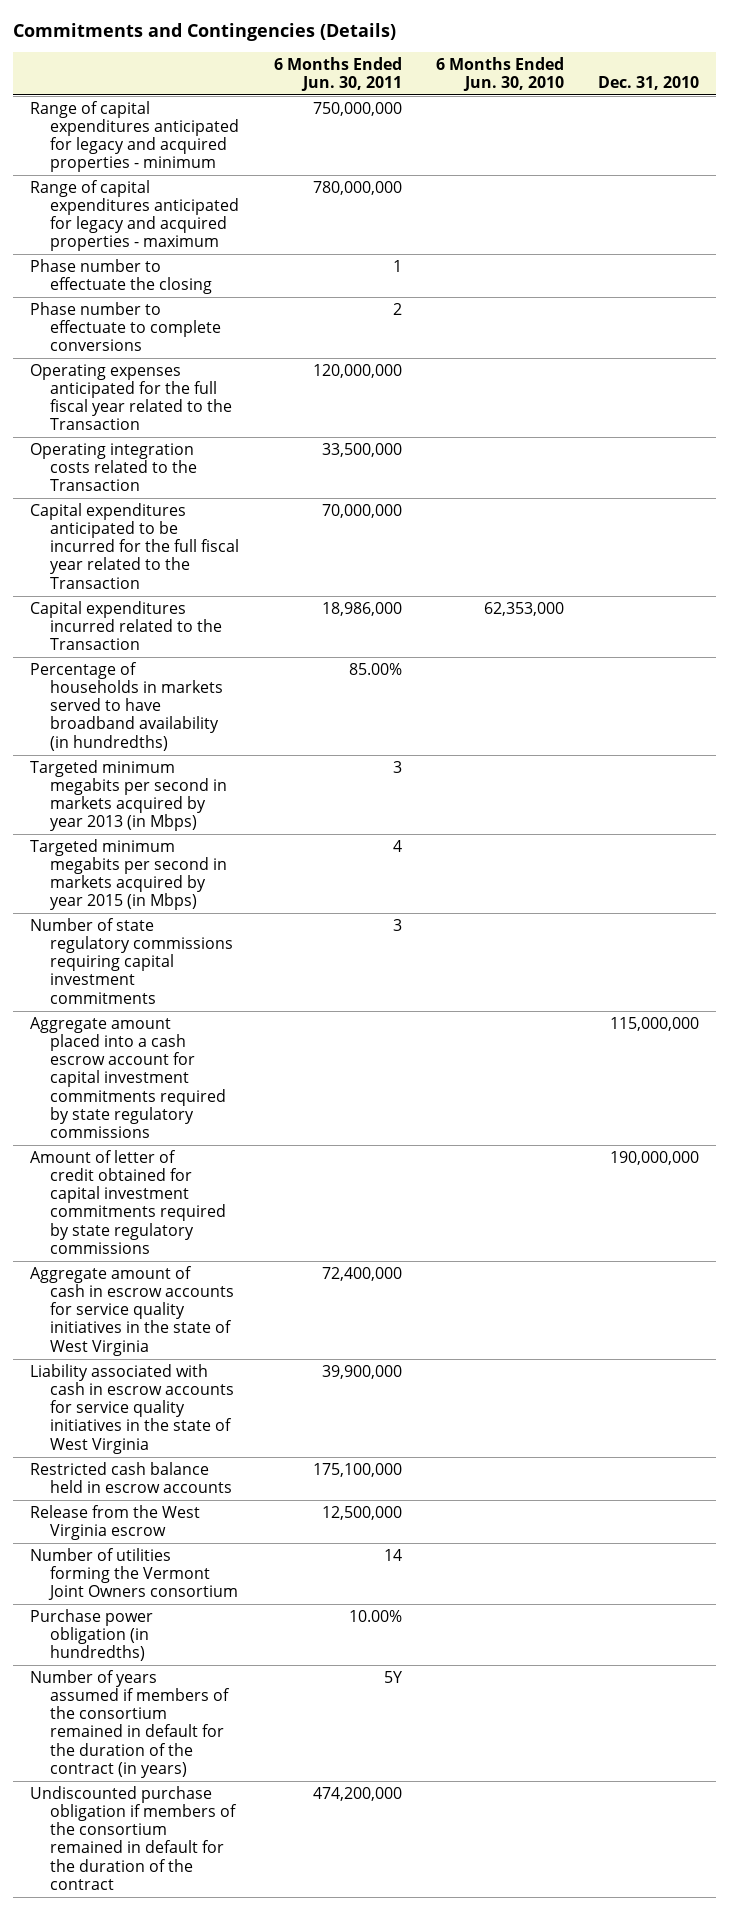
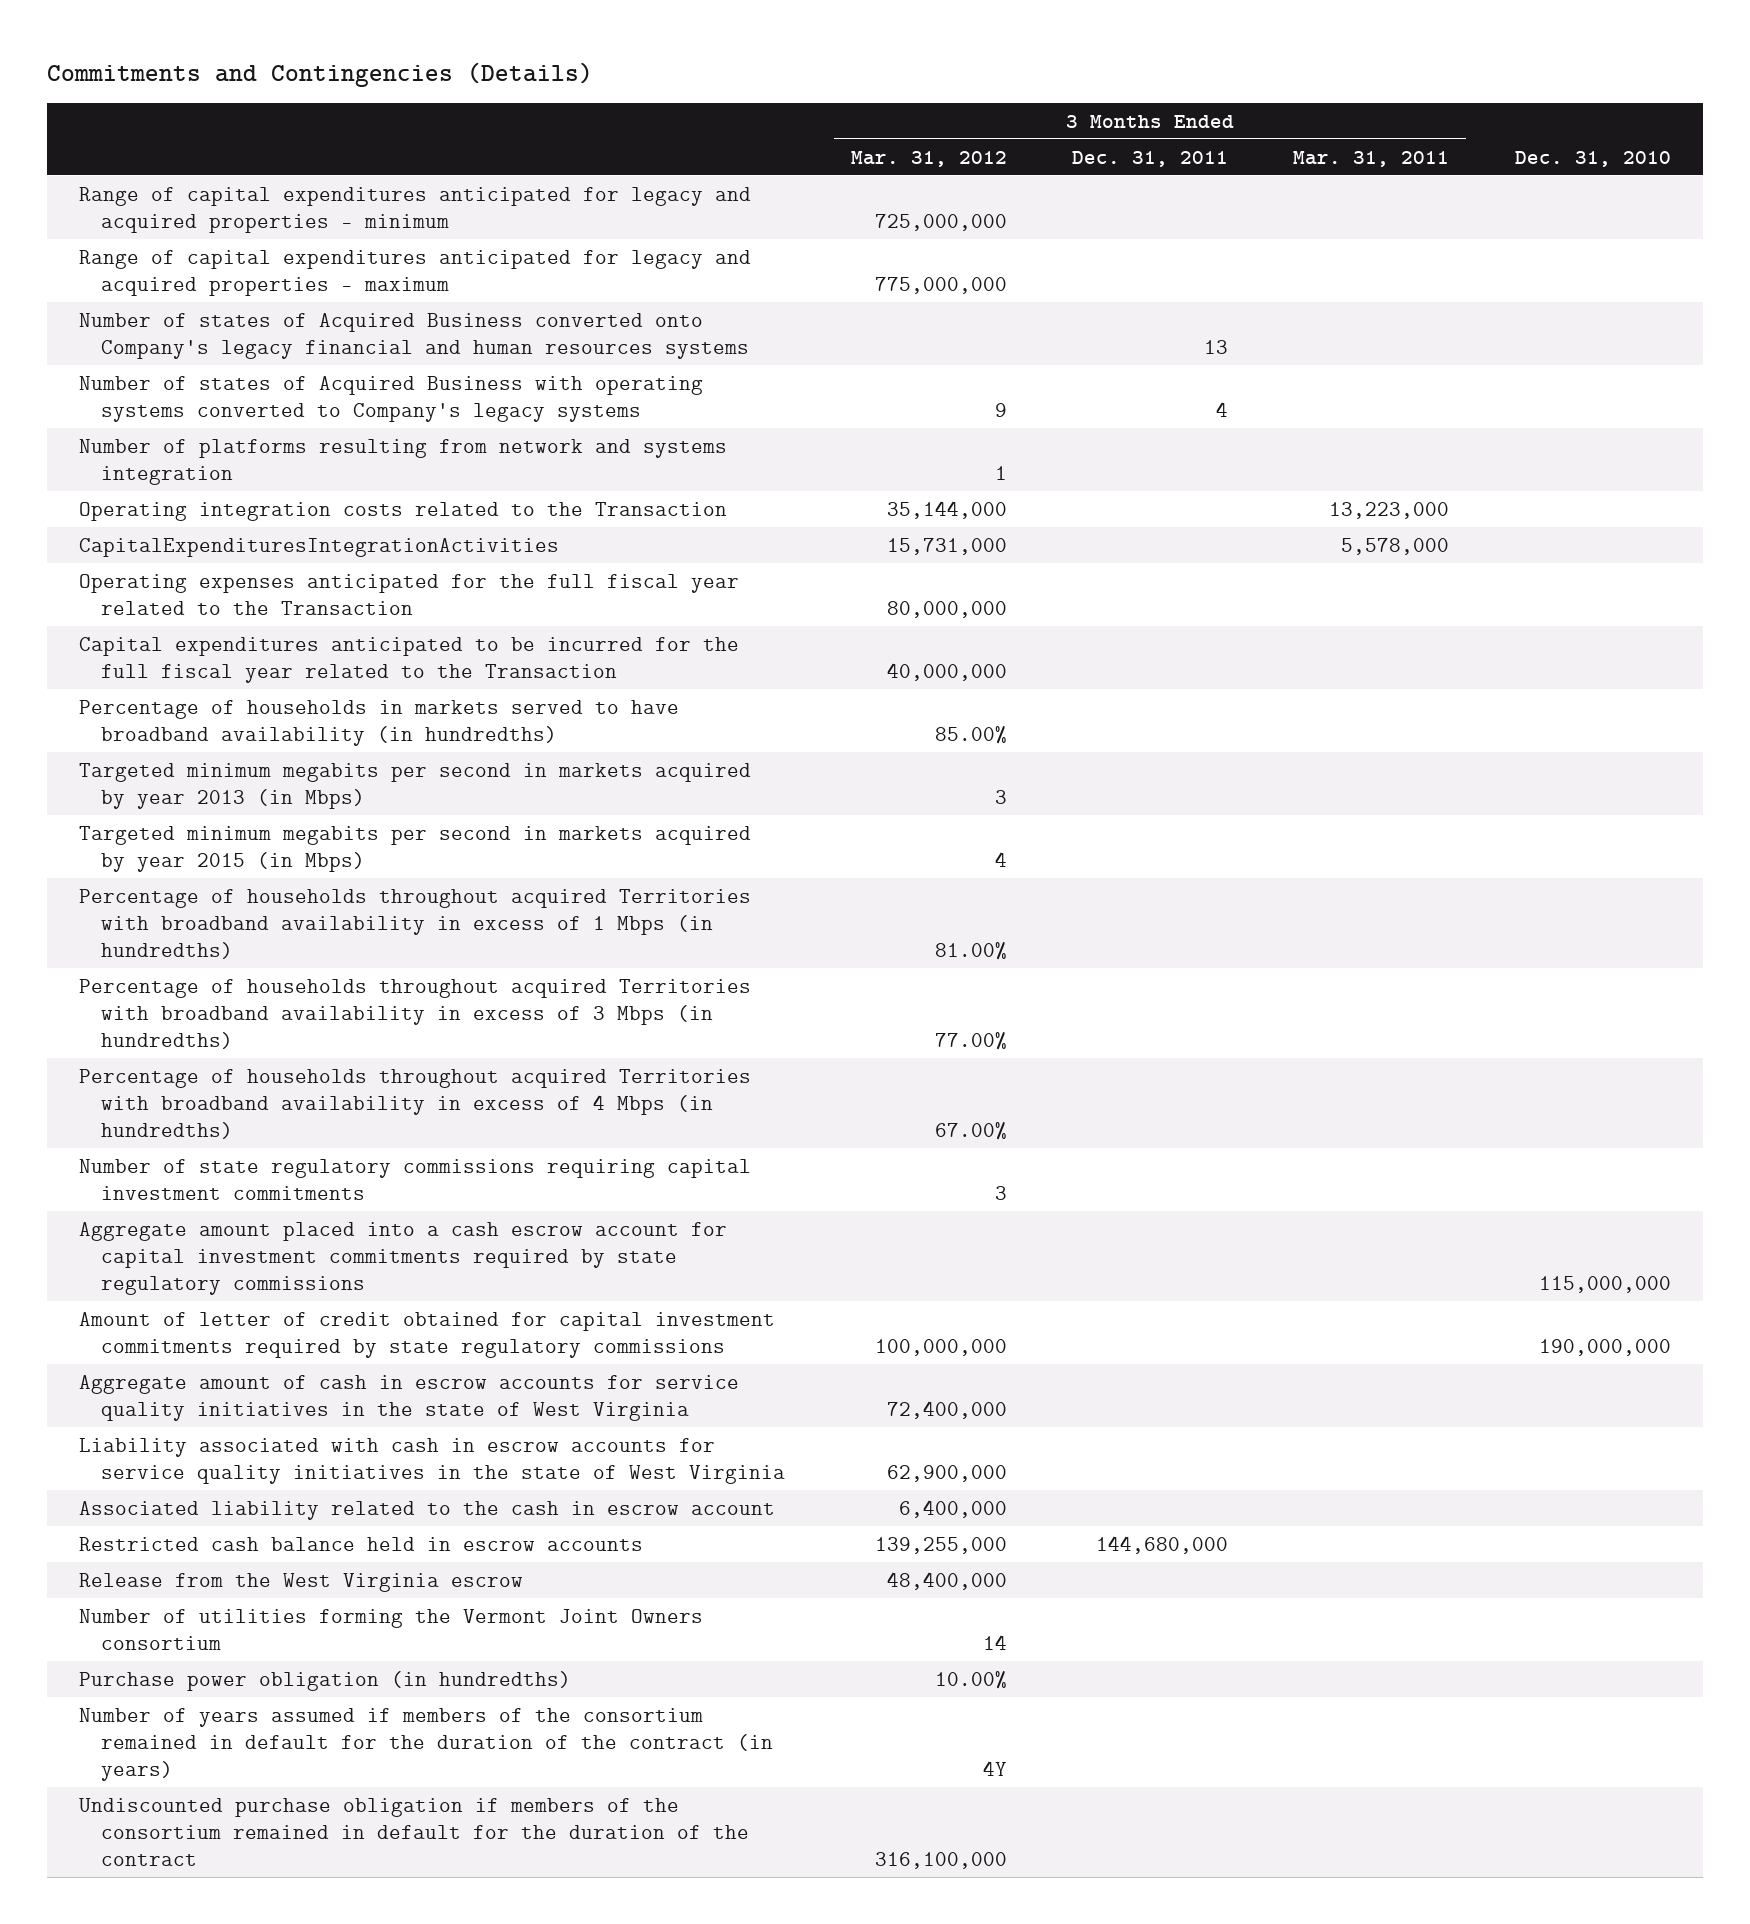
- | 6 Months Ended Jun. 30, 2011 | 6 Months Ended Jun. 30, 2010 | Dec. 31, 2010
+ | 3 Months Ended Mar. 31, 2012 | 3 Months Ended Dec. 31, 2011 | 3 Months Ended Mar. 31, 2011 | Dec. 31, 2010
- Phase number to effectuate the closing | 1 | |
- Phase number to effectuate to complete conversions | 2 | |
+ Number of states of Acquired Business converted onto Company's legacy financial and human resources systems | | 13 | |
+ Number of states of Acquired Business with operating systems converted to Company's legacy systems | 9 | 4 | |
+ Number of platforms resulting from network and systems integration | 1 | | |
+ CapitalExpendituresIntegrationActivities | 15,731,000 | | 5,578,000 |
moved down: Operating expenses anticipated for the full fiscal year related to the Transaction | 80,000,000 | | |
- Capital expenditures incurred related to the Transaction | 18,986,000 | 62,353,000 |
+ Percentage of households throughout acquired Territories with broadband availability in excess of 1 Mbps (in hundredths) | 81.00% | | |
+ Percentage of households throughout acquired Territories with broadband availability in excess of 3 Mbps (in hundredths) | 77.00% | | |
+ Percentage of households throughout acquired Territories with broadband availability in excess of 4 Mbps (in hundredths) | 67.00% | | |
+ Associated liability related to the cash in escrow account | 6,400,000 | | |

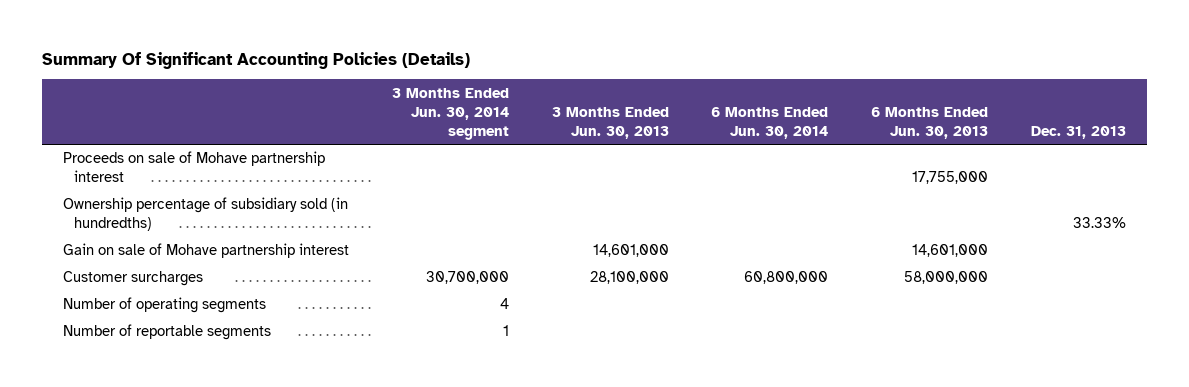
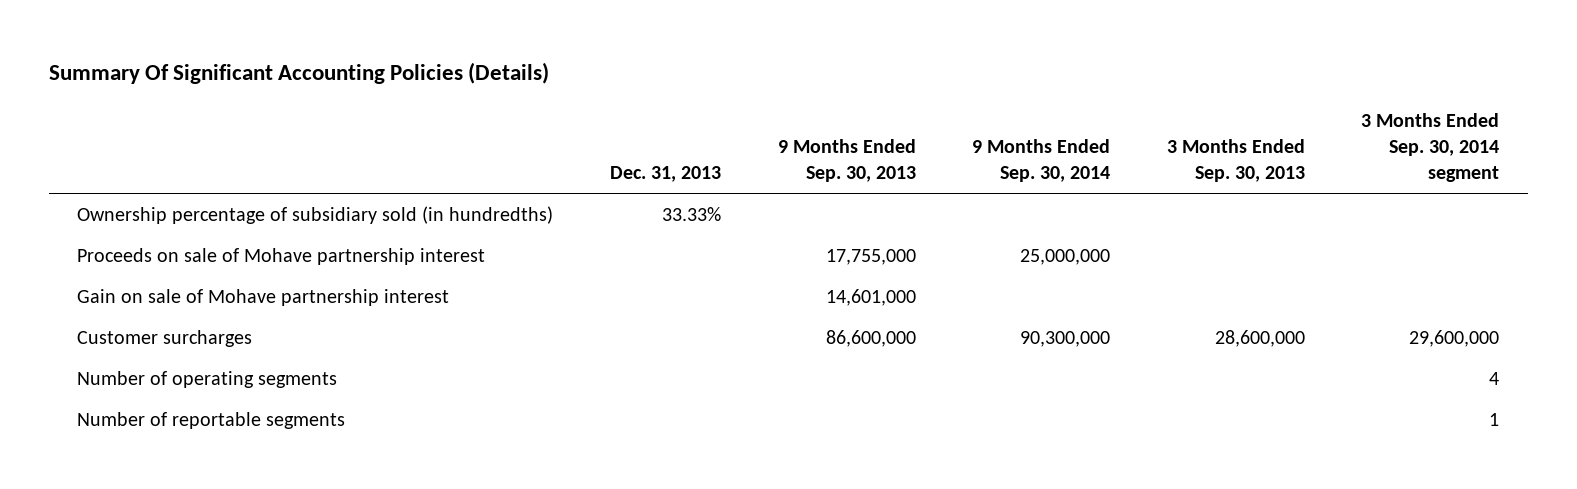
- | 3 Months Ended Jun. 30, 2014 segment | 3 Months Ended Jun. 30, 2013 | 6 Months Ended Jun. 30, 2014 | 6 Months Ended Jun. 30, 2013 | Dec. 31, 2013
+ | Dec. 31, 2013 | 9 Months Ended Sep. 30, 2013 | 9 Months Ended Sep. 30, 2014 | 3 Months Ended Sep. 30, 2013 | 3 Months Ended Sep. 30, 2014 segment
moved down: Proceeds on sale of Mohave partnership interest | | 17,755,000 | 25,000,000 | |

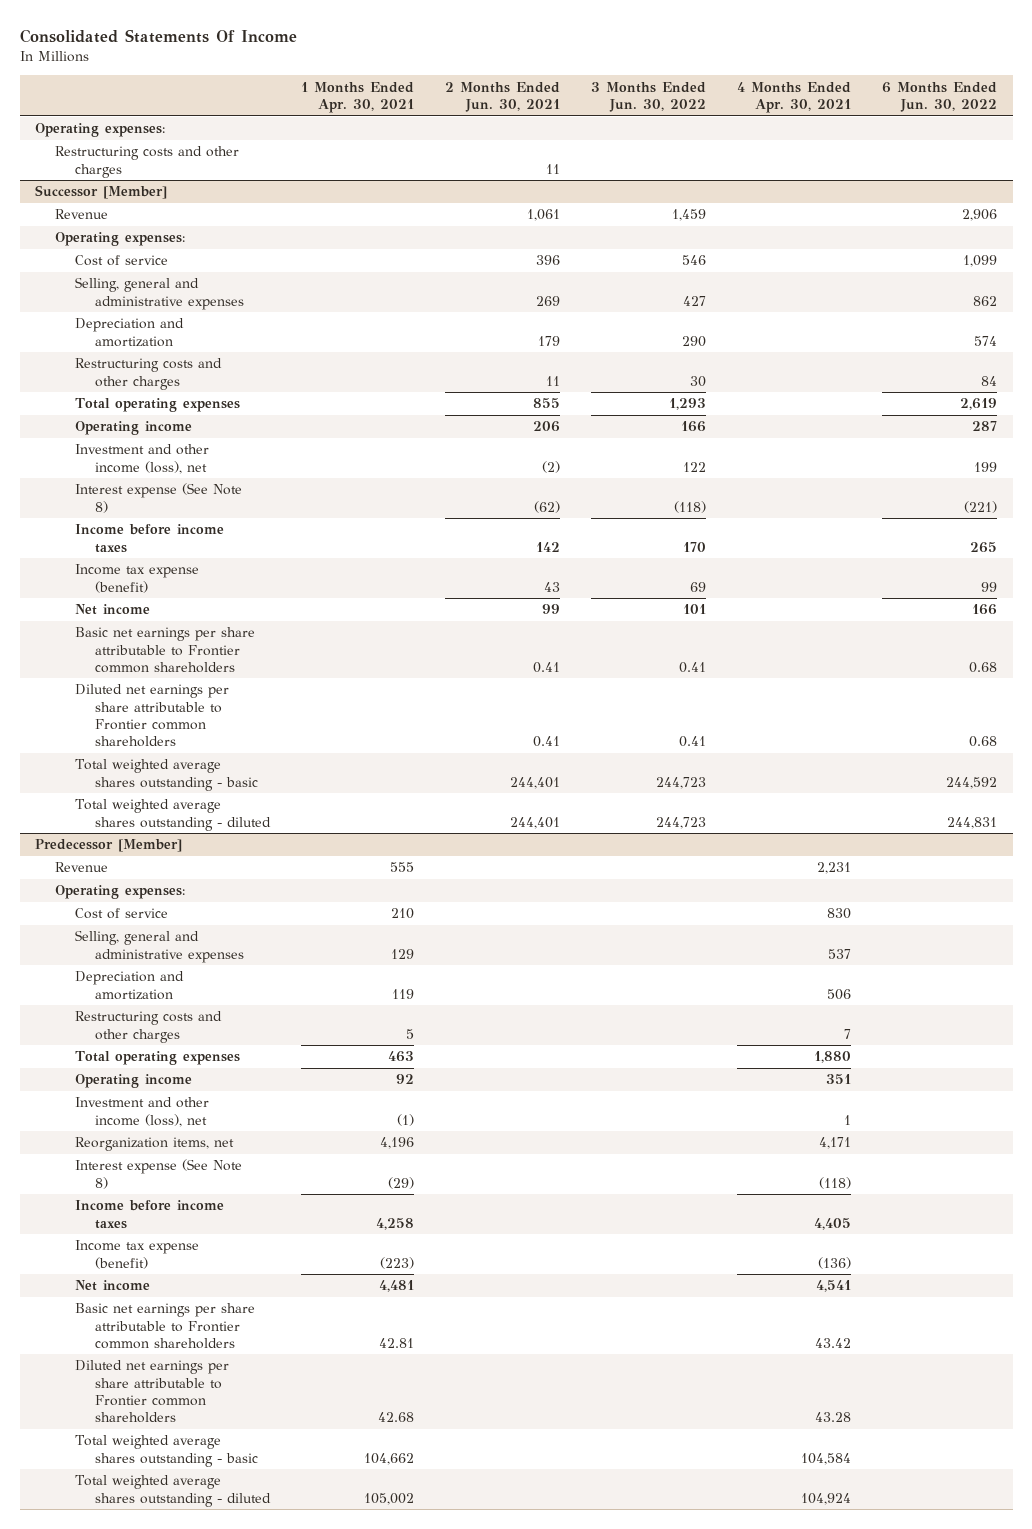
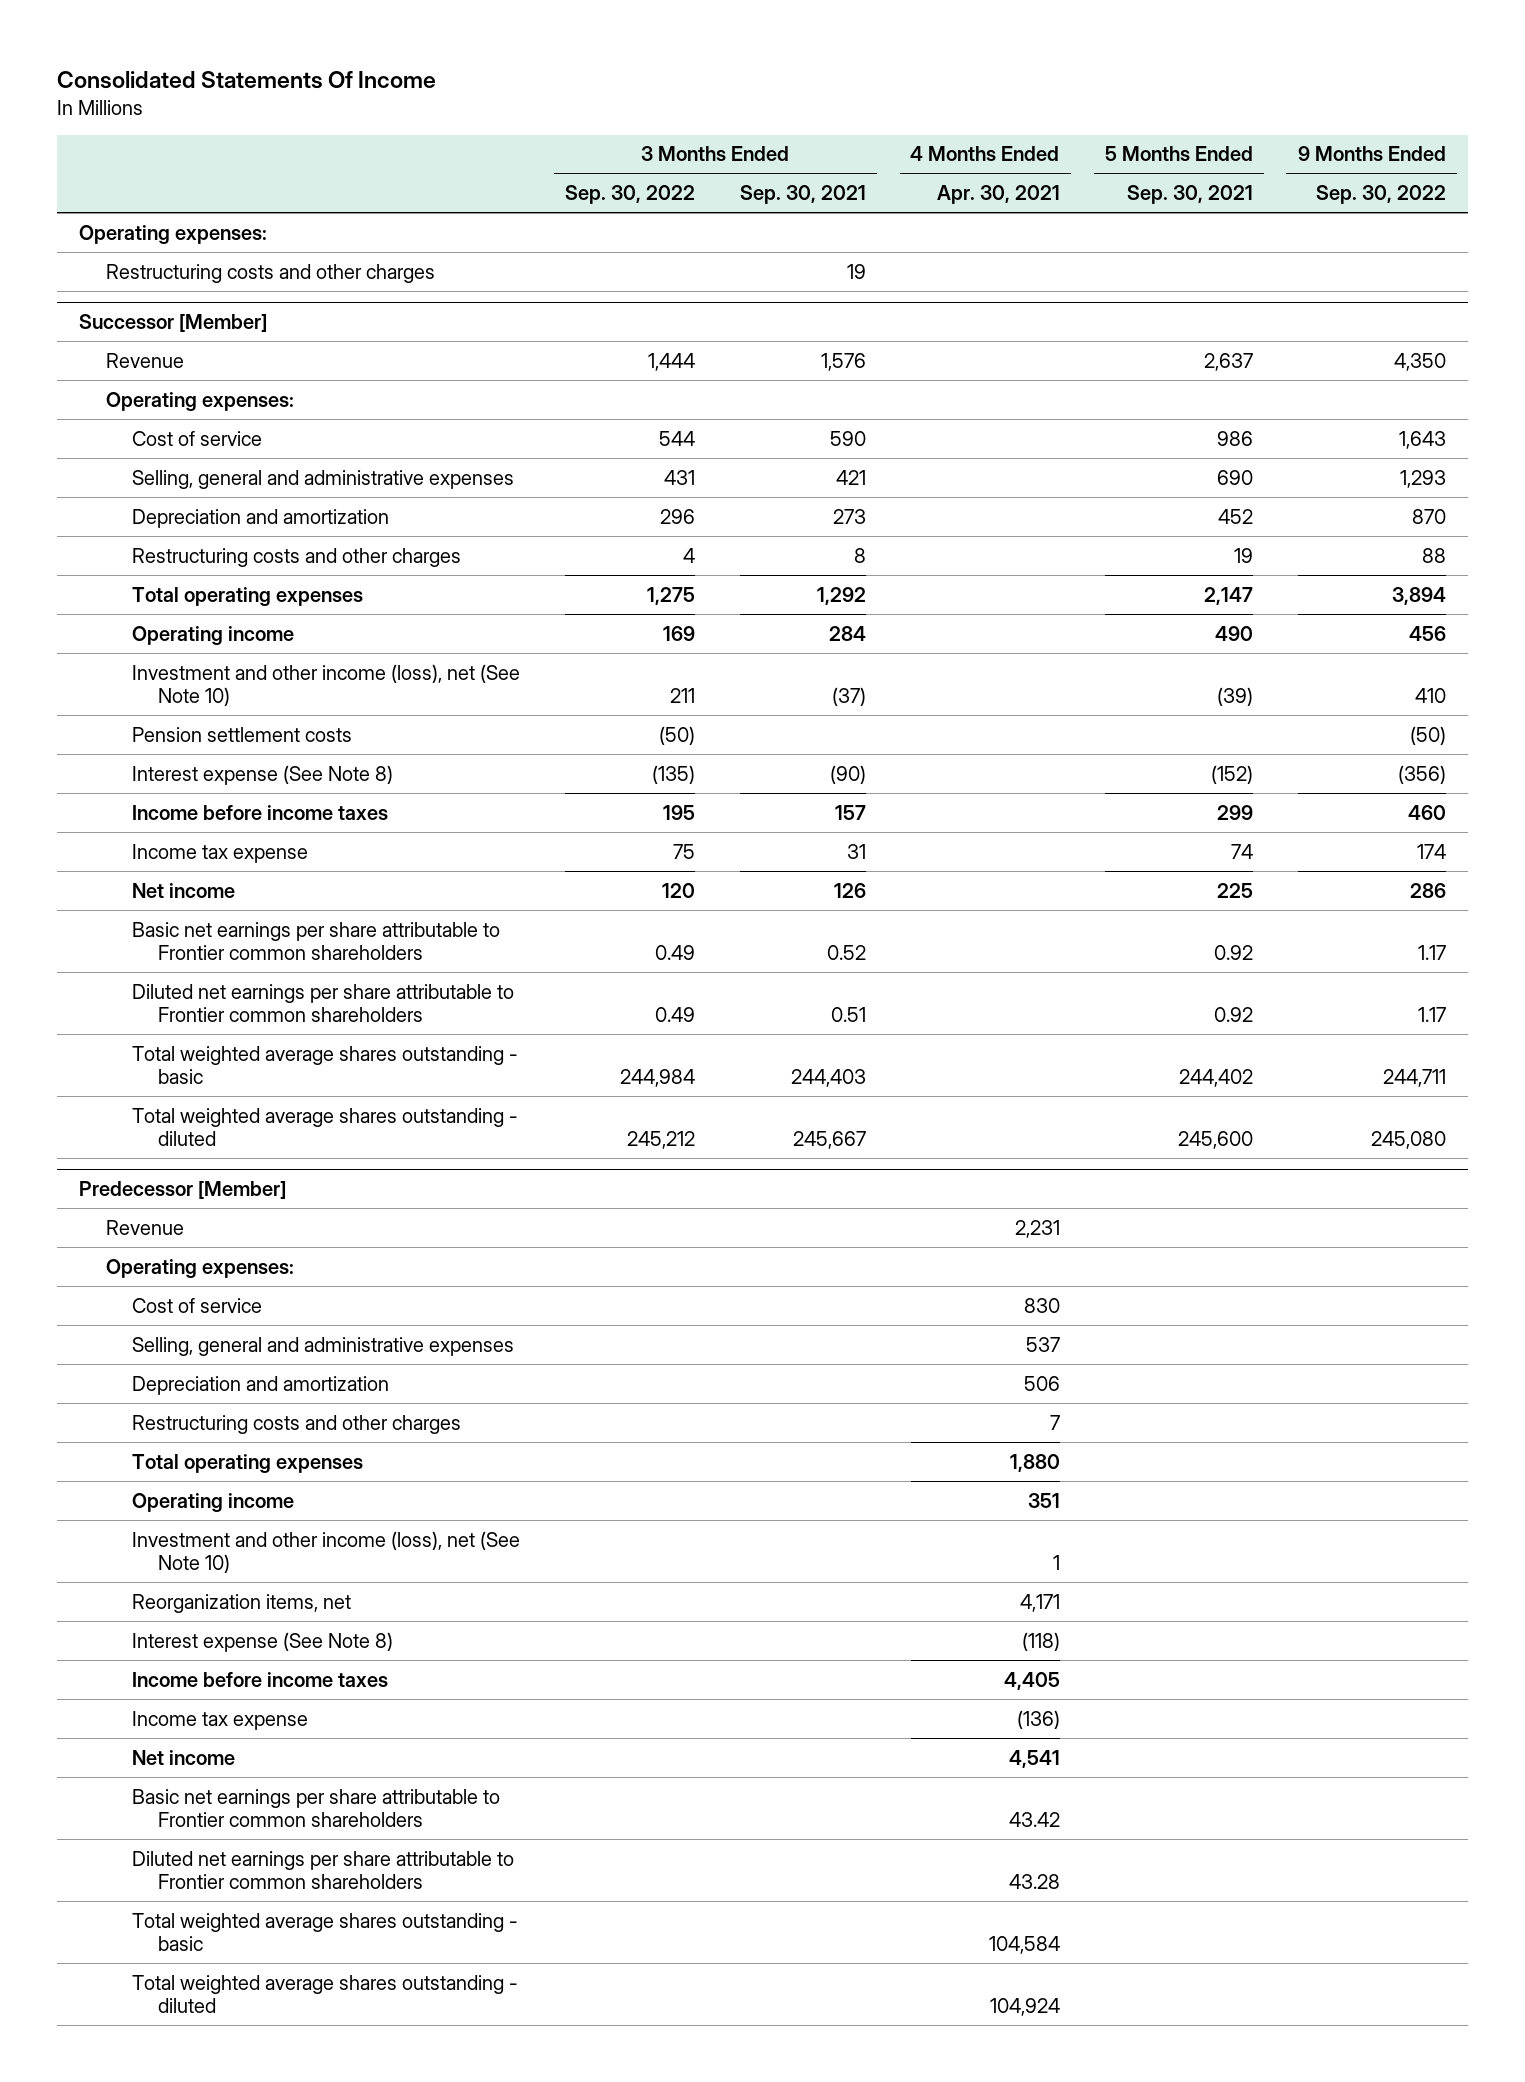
- | 1 Months Ended Apr. 30, 2021 | 2 Months Ended Jun. 30, 2021 | 3 Months Ended Jun. 30, 2022 | 4 Months Ended Apr. 30, 2021 | 6 Months Ended Jun. 30, 2022
+ | 3 Months Ended Sep. 30, 2022 | 3 Months Ended Sep. 30, 2021 | 4 Months Ended Apr. 30, 2021 | 5 Months Ended Sep. 30, 2021 | 9 Months Ended Sep. 30, 2022
@ Successor [Member]
- Investment and other income (loss), net | | (2) | 122 | | 199
+ Investment and other income (loss), net (See Note 10) | 211 | (37) | | (39) | 410
+ Pension settlement costs | (50) | | | | (50)
- Income tax expense (benefit) | | 43 | 69 | | 99
+ Income tax expense | 75 | 31 | | 74 | 174
@ Predecessor [Member]
- Investment and other income (loss), net | (1) | | | 1 |
+ Investment and other income (loss), net (See Note 10) | | | 1 | |
- Income tax expense (benefit) | (223) | | | (136) |
+ Income tax expense | | | (136) | |

